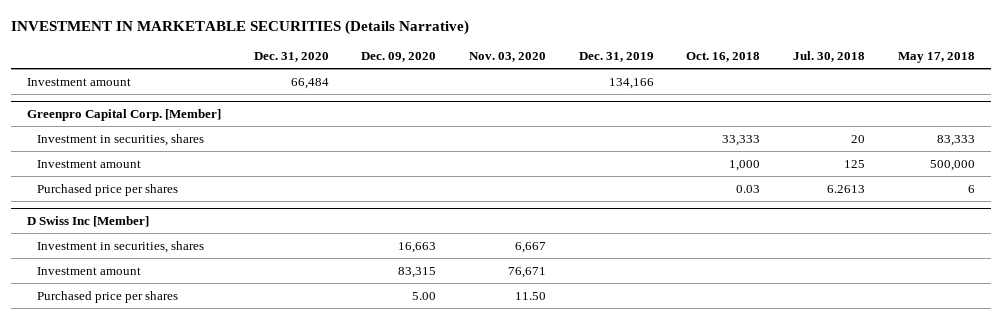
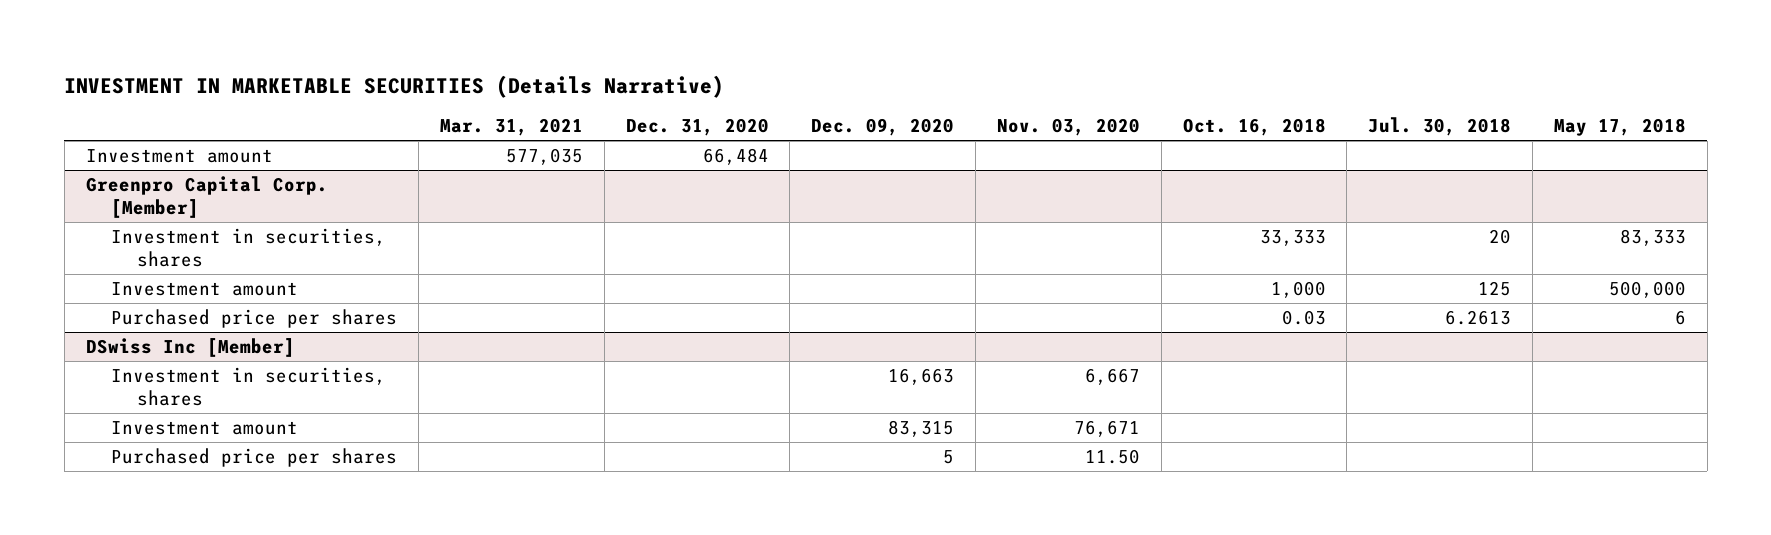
- | Dec. 31, 2020 | Dec. 09, 2020 | Nov. 03, 2020 | Dec. 31, 2019 | Oct. 16, 2018 | Jul. 30, 2018 | May 17, 2018
+ | Mar. 31, 2021 | Dec. 31, 2020 | Dec. 09, 2020 | Nov. 03, 2020 | Oct. 16, 2018 | Jul. 30, 2018 | May 17, 2018
- D Swiss Inc [Member]
+ DSwiss Inc [Member]
- Purchased price per shares | | 5.00 | 11.50 | | | |
+ Purchased price per shares | | | 5 | 11.50 | | |

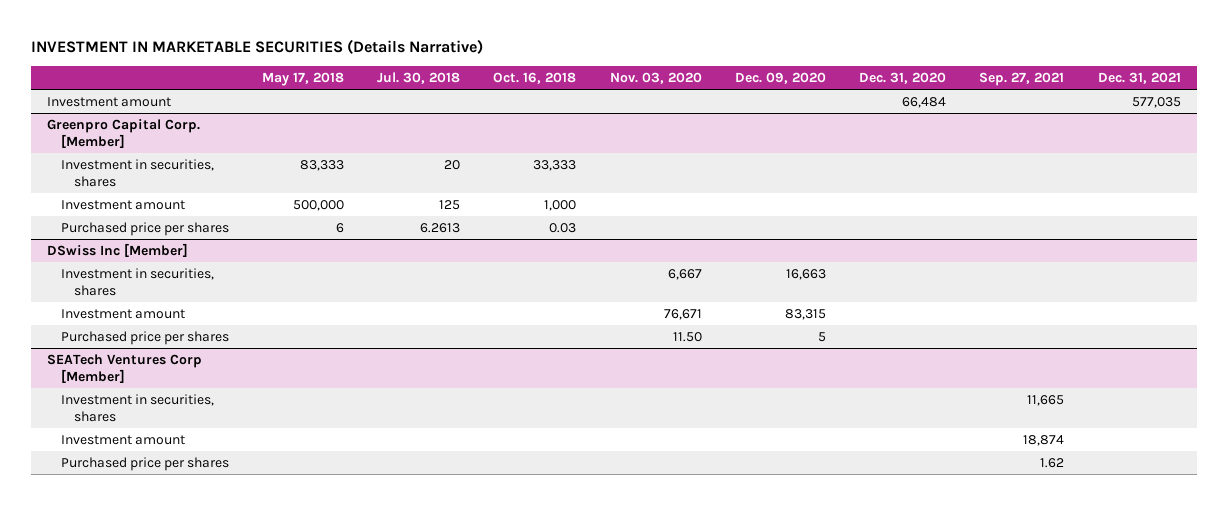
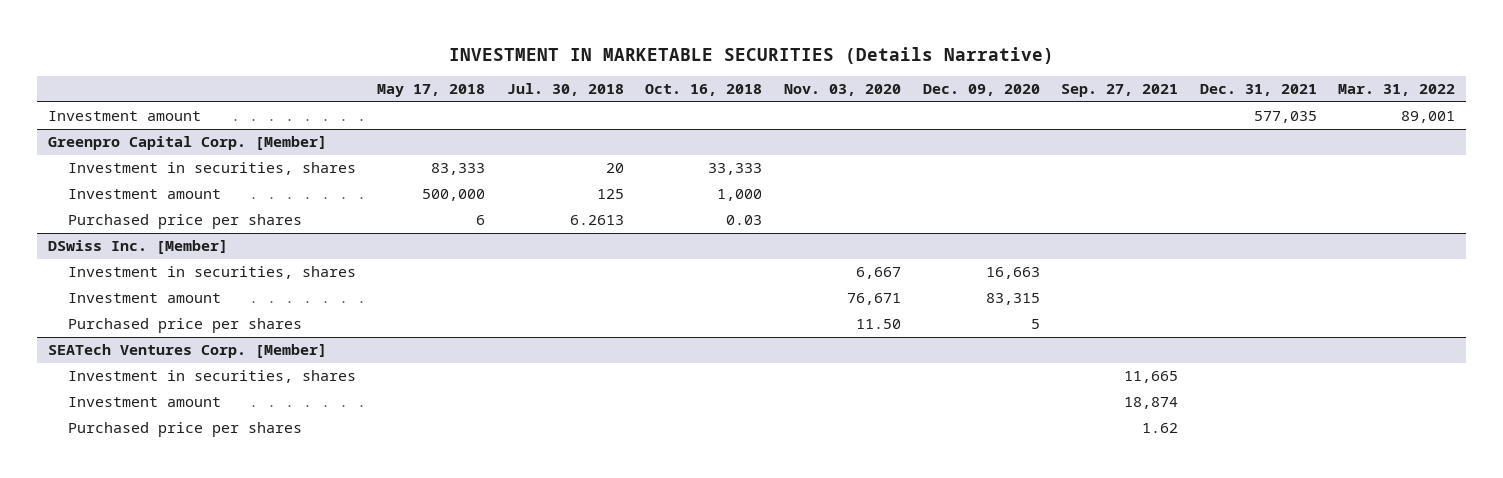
- | May 17, 2018 | Jul. 30, 2018 | Oct. 16, 2018 | Nov. 03, 2020 | Dec. 09, 2020 | Dec. 31, 2020 | Sep. 27, 2021 | Dec. 31, 2021
+ | May 17, 2018 | Jul. 30, 2018 | Oct. 16, 2018 | Nov. 03, 2020 | Dec. 09, 2020 | Sep. 27, 2021 | Dec. 31, 2021 | Mar. 31, 2022
- DSwiss Inc [Member]
+ DSwiss Inc. [Member]
- SEATech Ventures Corp [Member]
+ SEATech Ventures Corp. [Member]

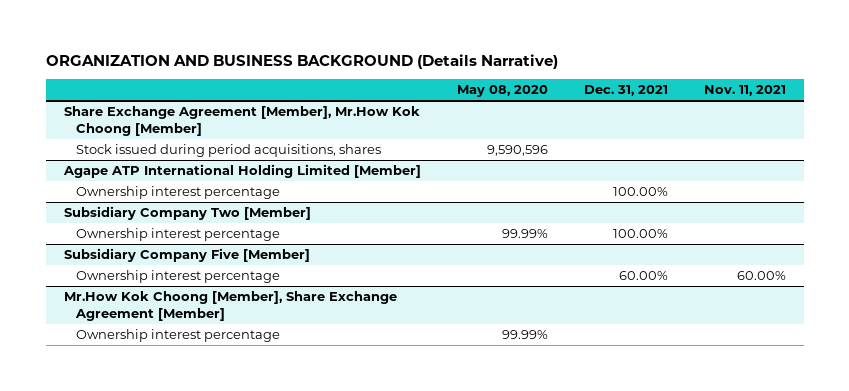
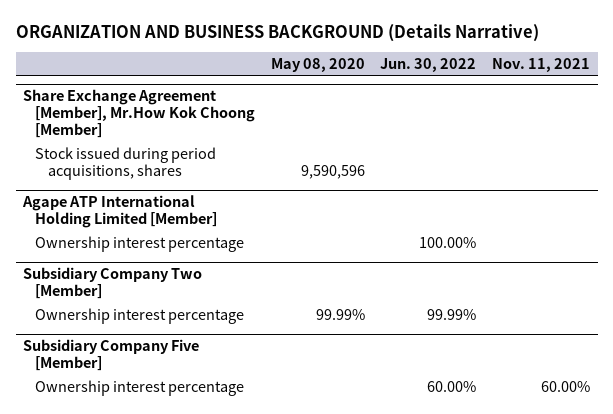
- | May 08, 2020 | Dec. 31, 2021 | Nov. 11, 2021
+ | May 08, 2020 | Jun. 30, 2022 | Nov. 11, 2021
- Mr.How Kok Choong [Member], Share Exchange Agreement [Member]
- Ownership interest percentage | 99.99% | |

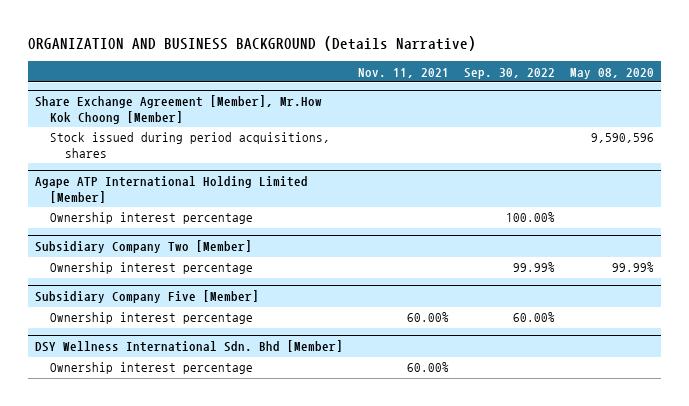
- | May 08, 2020 | Jun. 30, 2022 | Nov. 11, 2021
+ | Nov. 11, 2021 | Sep. 30, 2022 | May 08, 2020
+ DSY Wellness International Sdn. Bhd [Member]
+ Ownership interest percentage | 60.00% | |

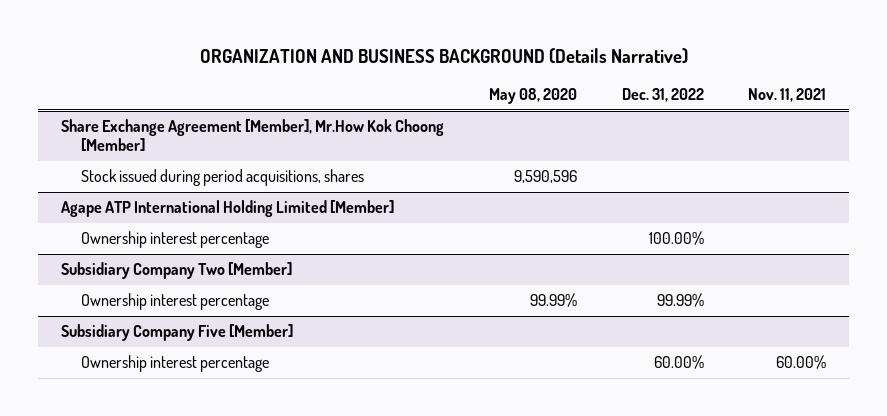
- | Nov. 11, 2021 | Sep. 30, 2022 | May 08, 2020
+ | May 08, 2020 | Dec. 31, 2022 | Nov. 11, 2021
- DSY Wellness International Sdn. Bhd [Member]
- Ownership interest percentage | 60.00% | |

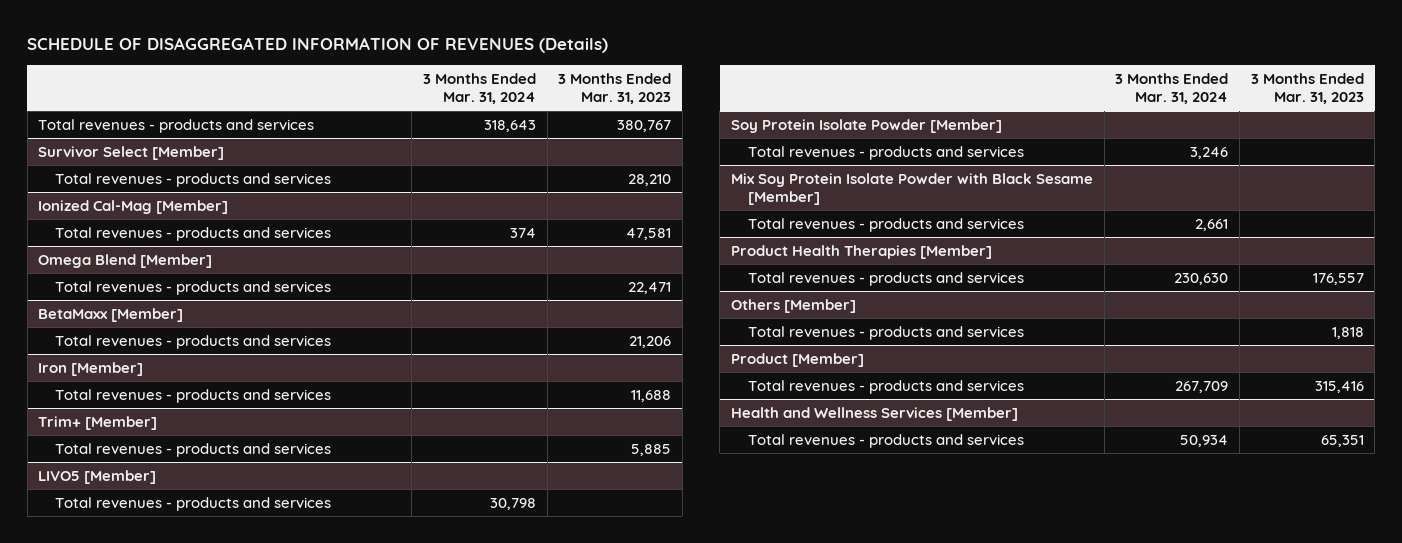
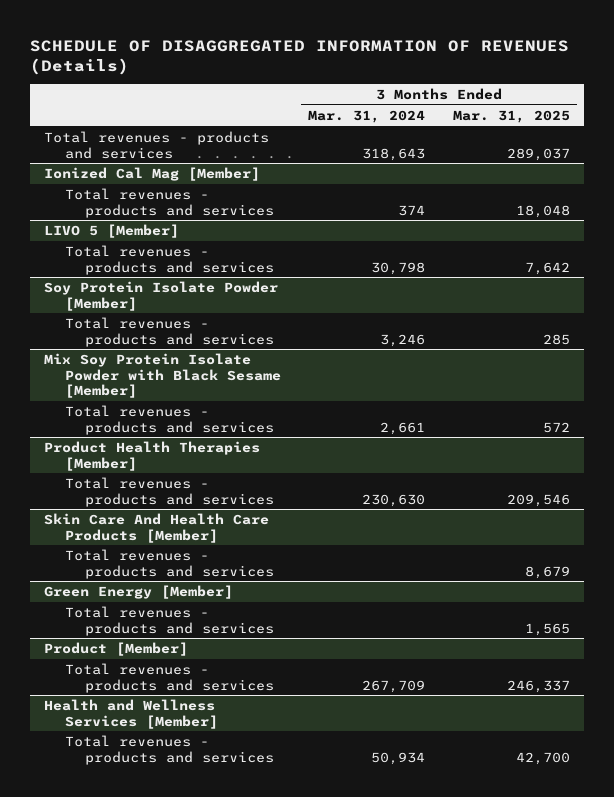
- | 3 Months Ended Mar. 31, 2024 | 3 Months Ended Mar. 31, 2023
+ | 3 Months Ended Mar. 31, 2024 | 3 Months Ended Mar. 31, 2025
- Survivor Select [Member]
- Total revenues - products and services | | 28,210
- Ionized Cal-Mag [Member]
+ Ionized Cal Mag [Member]
- Omega Blend [Member]
- Total revenues - products and services | | 22,471
- BetaMaxx [Member]
- Total revenues - products and services | | 21,206
- Iron [Member]
- Total revenues - products and services | | 11,688
- Trim+ [Member]
- Total revenues - products and services | | 5,885
- LIVO5 [Member]
+ LIVO 5 [Member]
- Others [Member]
- Total revenues - products and services | | 1,818
+ Skin Care And Health Care Products [Member]
+ Total revenues - products and services | | 8,679
+ Green Energy [Member]
+ Total revenues - products and services | | 1,565

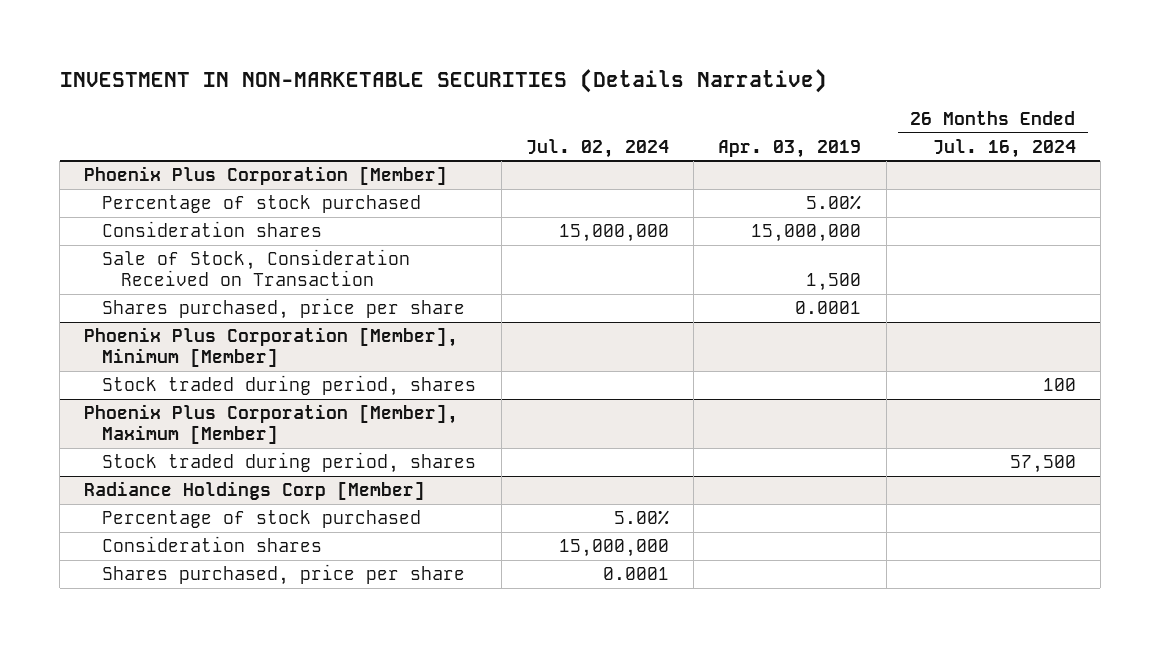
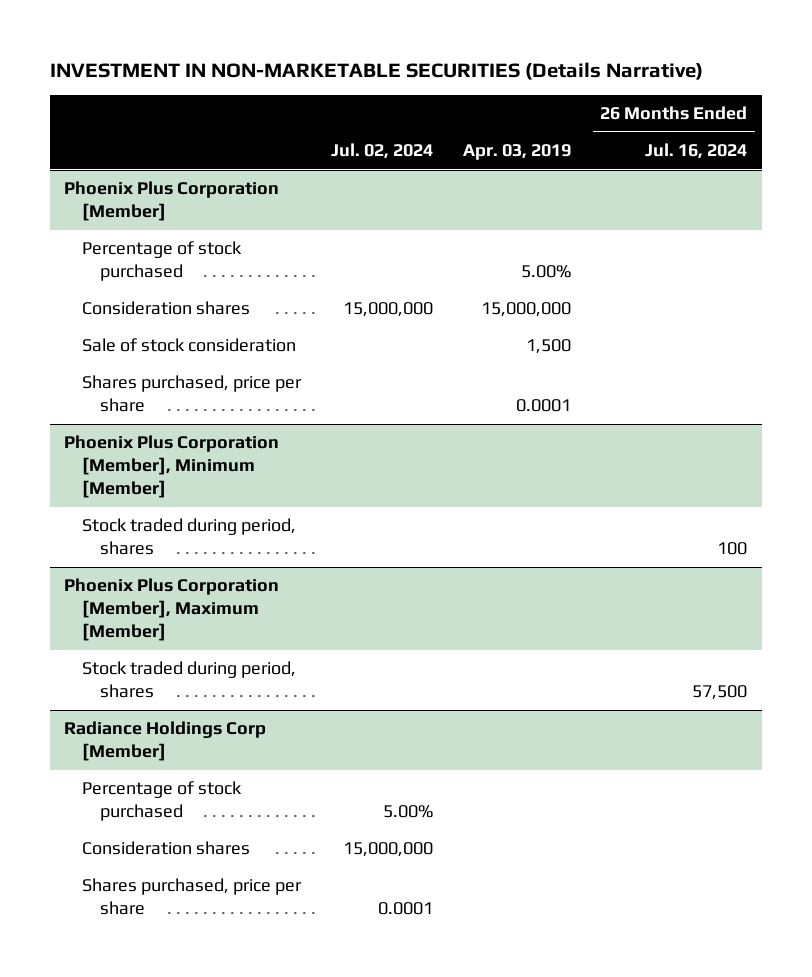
@ Phoenix Plus Corporation [Member]
- Sale of Stock, Consideration Received on Transaction | | 1,500 |
+ Sale of stock consideration | | 1,500 |

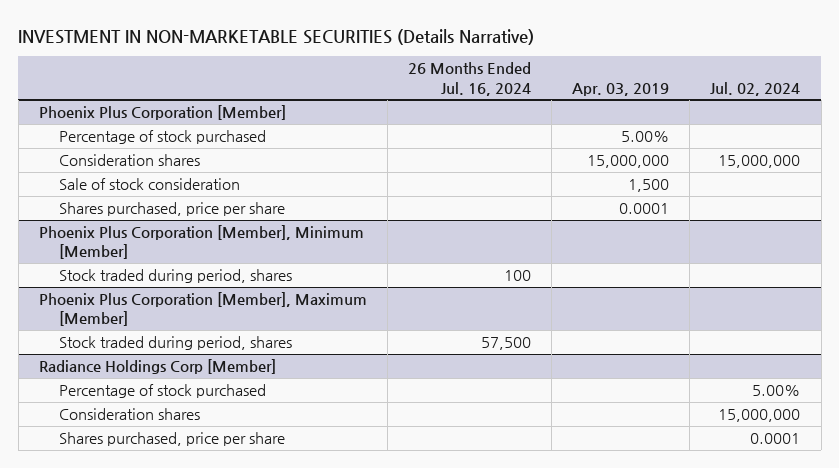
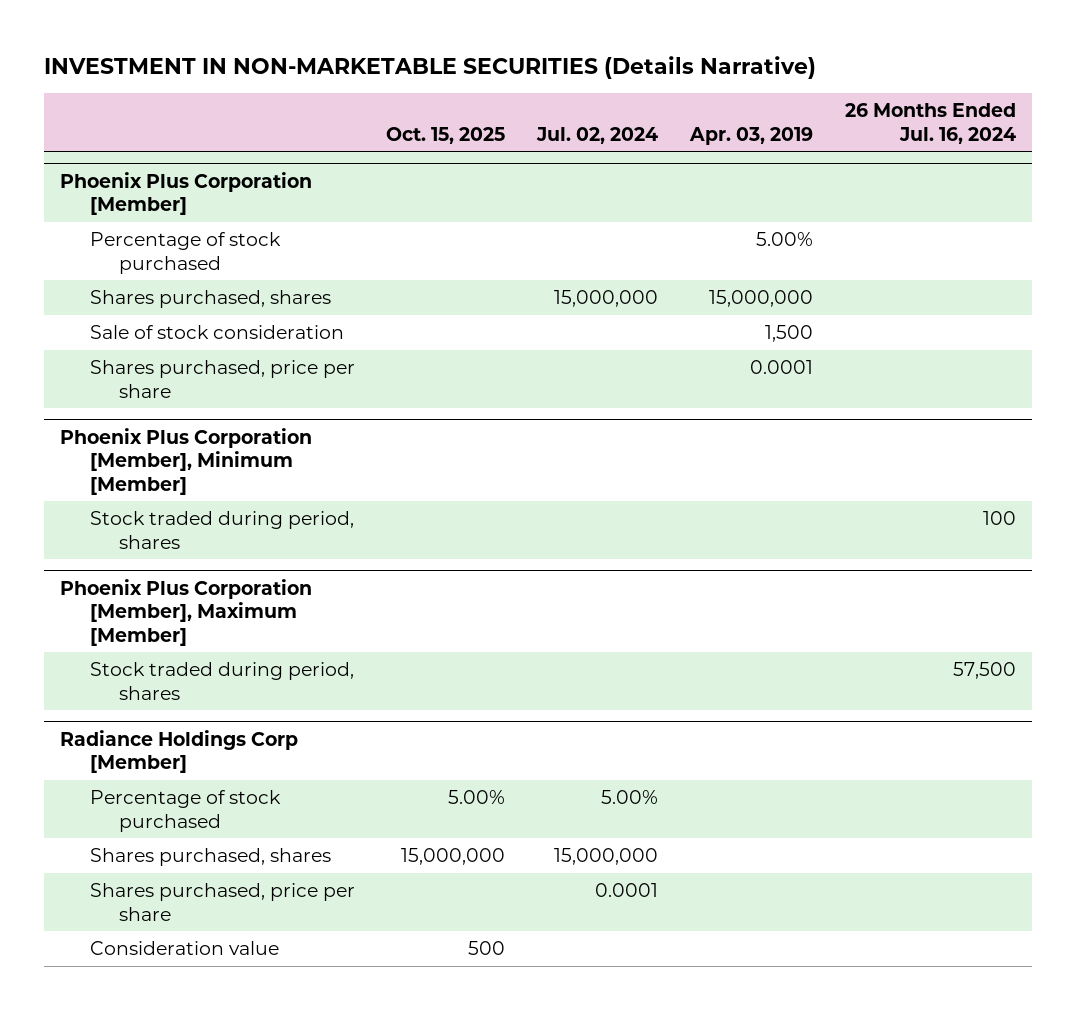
- | 26 Months Ended Jul. 16, 2024 | Apr. 03, 2019 | Jul. 02, 2024
+ | Oct. 15, 2025 | Jul. 02, 2024 | Apr. 03, 2019 | 26 Months Ended Jul. 16, 2024
@ Phoenix Plus Corporation [Member]
- Consideration shares | | 15,000,000 | 15,000,000
+ Shares purchased, shares | | 15,000,000 | 15,000,000 |
@ Radiance Holdings Corp [Member]
- Consideration shares | | | 15,000,000
+ Shares purchased, shares | 15,000,000 | 15,000,000 | |
+ Consideration value | 500 | | |

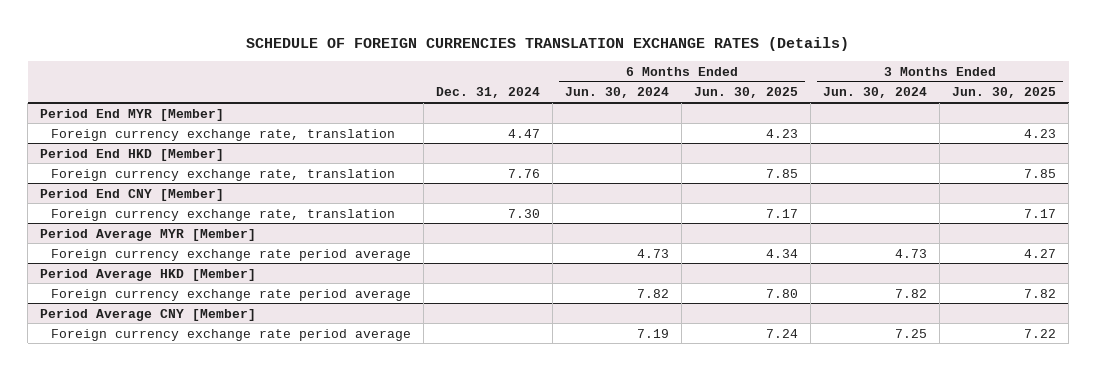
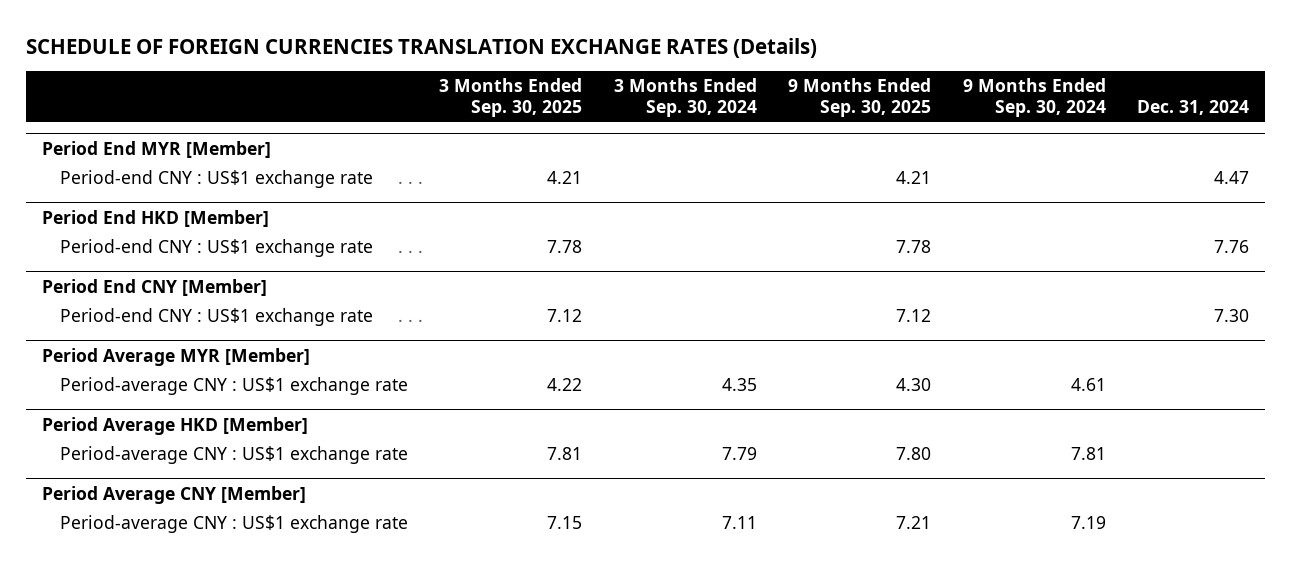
- | Dec. 31, 2024 | 6 Months Ended Jun. 30, 2024 | 6 Months Ended Jun. 30, 2025 | 3 Months Ended Jun. 30, 2024 | 3 Months Ended Jun. 30, 2025
+ | 3 Months Ended Sep. 30, 2025 | 3 Months Ended Sep. 30, 2024 | 9 Months Ended Sep. 30, 2025 | 9 Months Ended Sep. 30, 2024 | Dec. 31, 2024
@ Period End MYR [Member]
- Foreign currency exchange rate, translation | 4.47 | | 4.23 | | 4.23
+ Period-end CNY : US$1 exchange rate | 4.21 | | 4.21 | | 4.47
@ Period End HKD [Member]
- Foreign currency exchange rate, translation | 7.76 | | 7.85 | | 7.85
+ Period-end CNY : US$1 exchange rate | 7.78 | | 7.78 | | 7.76
@ Period End CNY [Member]
- Foreign currency exchange rate, translation | 7.30 | | 7.17 | | 7.17
+ Period-end CNY : US$1 exchange rate | 7.12 | | 7.12 | | 7.30
@ Period Average MYR [Member]
- Foreign currency exchange rate period average | | 4.73 | 4.34 | 4.73 | 4.27
+ Period-average CNY : US$1 exchange rate | 4.22 | 4.35 | 4.30 | 4.61 |
@ Period Average HKD [Member]
- Foreign currency exchange rate period average | | 7.82 | 7.80 | 7.82 | 7.82
+ Period-average CNY : US$1 exchange rate | 7.81 | 7.79 | 7.80 | 7.81 |
@ Period Average CNY [Member]
- Foreign currency exchange rate period average | | 7.19 | 7.24 | 7.25 | 7.22
+ Period-average CNY : US$1 exchange rate | 7.15 | 7.11 | 7.21 | 7.19 |

